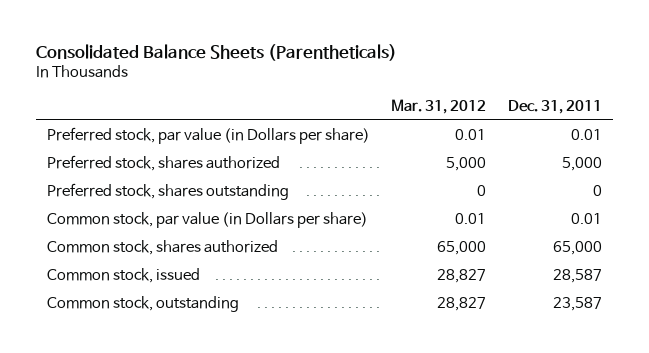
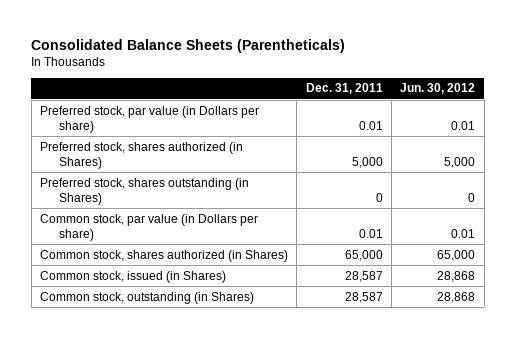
- | Mar. 31, 2012 | Dec. 31, 2011
+ | Dec. 31, 2011 | Jun. 30, 2012
- Preferred stock, shares authorized | 5,000 | 5,000
- Preferred stock, shares outstanding | 0 | 0
+ Preferred stock, shares authorized (in Shares) | 5,000 | 5,000
+ Preferred stock, shares outstanding (in Shares) | 0 | 0
- Common stock, shares authorized | 65,000 | 65,000
- Common stock, issued | 28,827 | 28,587
- Common stock, outstanding | 28,827 | 23,587
+ Common stock, shares authorized (in Shares) | 65,000 | 65,000
+ Common stock, issued (in Shares) | 28,587 | 28,868
+ Common stock, outstanding (in Shares) | 28,587 | 28,868

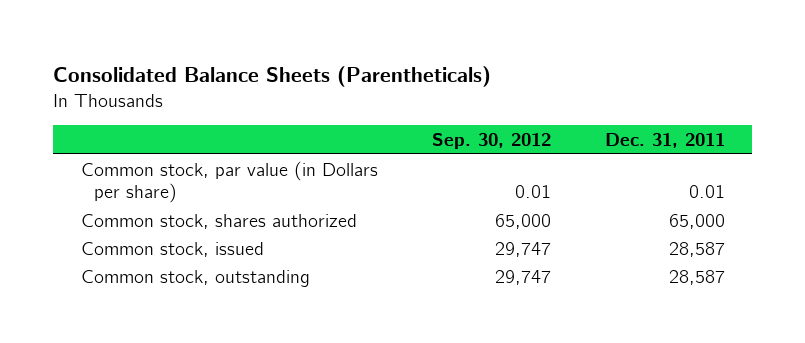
- | Dec. 31, 2011 | Jun. 30, 2012
+ | Sep. 30, 2012 | Dec. 31, 2011
- Preferred stock, par value (in Dollars per share) | 0.01 | 0.01
- Preferred stock, shares authorized (in Shares) | 5,000 | 5,000
- Preferred stock, shares outstanding (in Shares) | 0 | 0
- Common stock, shares authorized (in Shares) | 65,000 | 65,000
- Common stock, issued (in Shares) | 28,587 | 28,868
- Common stock, outstanding (in Shares) | 28,587 | 28,868
+ Common stock, shares authorized | 65,000 | 65,000
+ Common stock, issued | 29,747 | 28,587
+ Common stock, outstanding | 29,747 | 28,587

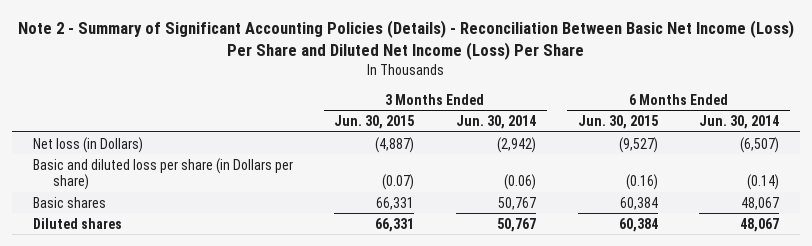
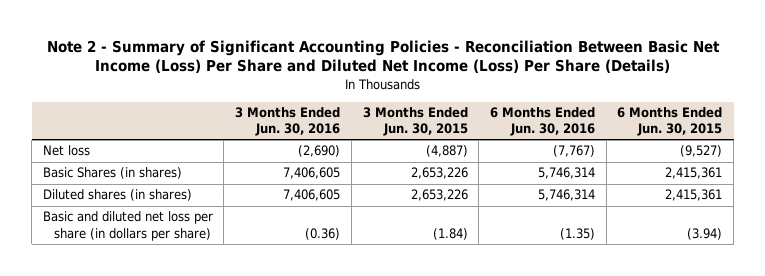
- Note 2 - Summary of Significant Accounting Policies (Details) - Reconciliation Between Basic Net Income (Loss) Per Share and Diluted Net Income (Loss) Per Share
+ Note 2 - Summary of Significant Accounting Policies - Reconciliation Between Basic Net Income (Loss) Per Share and Diluted Net Income (Loss) Per Share (Details)
- | 3 Months Ended Jun. 30, 2015 | 3 Months Ended Jun. 30, 2014 | 6 Months Ended Jun. 30, 2015 | 6 Months Ended Jun. 30, 2014
+ | 3 Months Ended Jun. 30, 2016 | 3 Months Ended Jun. 30, 2015 | 6 Months Ended Jun. 30, 2016 | 6 Months Ended Jun. 30, 2015
- Net loss (in Dollars) | (4,887) | (2,942) | (9,527) | (6,507)
- Basic and diluted loss per share (in Dollars per share) | (0.07) | (0.06) | (0.16) | (0.14)
- Basic shares | 66,331 | 50,767 | 60,384 | 48,067
- Diluted shares | 66,331 | 50,767 | 60,384 | 48,067
+ Net loss | (2,690) | (4,887) | (7,767) | (9,527)
+ Basic Shares (in shares) | 7,406,605 | 2,653,226 | 5,746,314 | 2,415,361
+ Diluted shares (in shares) | 7,406,605 | 2,653,226 | 5,746,314 | 2,415,361
+ Basic and diluted net loss per share (in dollars per share) | (0.36) | (1.84) | (1.35) | (3.94)

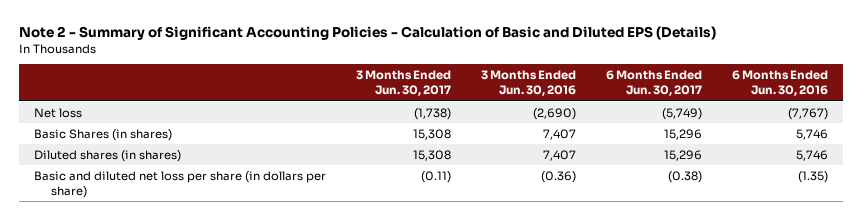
- Note 2 - Summary of Significant Accounting Policies - Reconciliation Between Basic Net Income (Loss) Per Share and Diluted Net Income (Loss) Per Share (Details)
+ Note 2 - Summary of Significant Accounting Policies - Calculation of Basic and Diluted EPS (Details)
- | 3 Months Ended Jun. 30, 2016 | 3 Months Ended Jun. 30, 2015 | 6 Months Ended Jun. 30, 2016 | 6 Months Ended Jun. 30, 2015
+ | 3 Months Ended Jun. 30, 2017 | 3 Months Ended Jun. 30, 2016 | 6 Months Ended Jun. 30, 2017 | 6 Months Ended Jun. 30, 2016
- Basic Shares (in shares) | 7,406,605 | 2,653,226 | 5,746,314 | 2,415,361
- Diluted shares (in shares) | 7,406,605 | 2,653,226 | 5,746,314 | 2,415,361
+ Basic Shares (in shares) | 15,308 | 7,407 | 15,296 | 5,746
+ Diluted shares (in shares) | 15,308 | 7,407 | 15,296 | 5,746

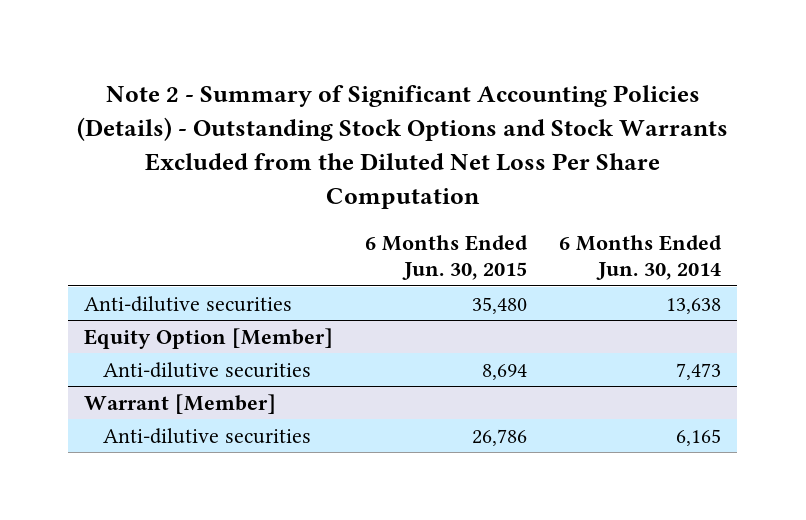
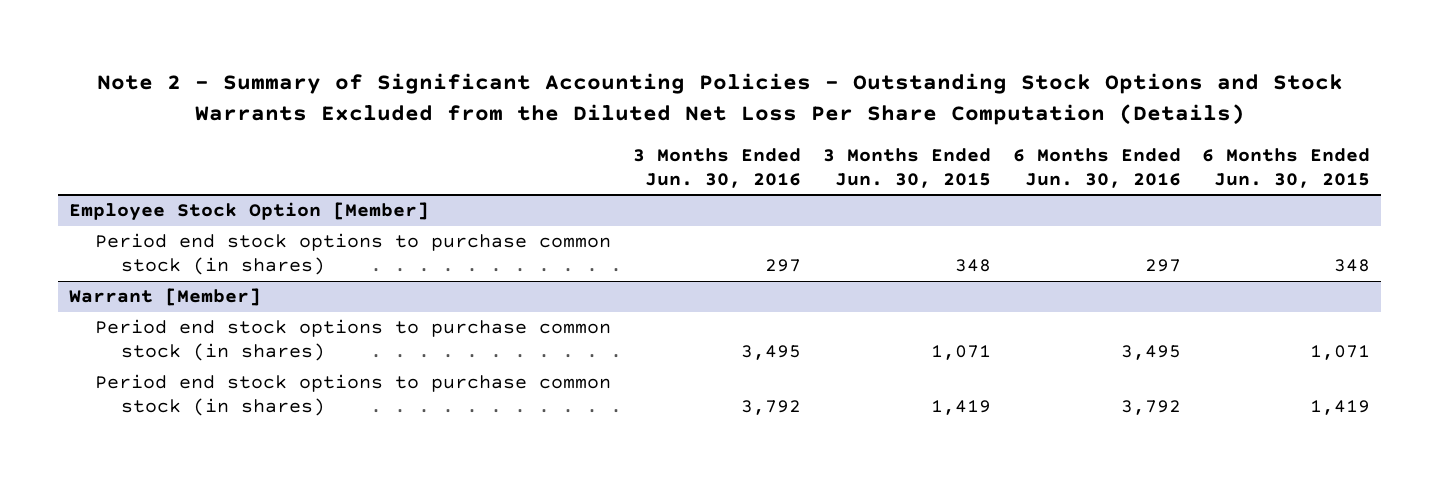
- Note 2 - Summary of Significant Accounting Policies (Details) - Outstanding Stock Options and Stock Warrants Excluded from the Diluted Net Loss Per Share Computation
+ Note 2 - Summary of Significant Accounting Policies - Outstanding Stock Options and Stock Warrants Excluded from the Diluted Net Loss Per Share Computation (Details)
- | 6 Months Ended Jun. 30, 2015 | 6 Months Ended Jun. 30, 2014
+ | 3 Months Ended Jun. 30, 2016 | 3 Months Ended Jun. 30, 2015 | 6 Months Ended Jun. 30, 2016 | 6 Months Ended Jun. 30, 2015
- Anti-dilutive securities | 35,480 | 13,638
- Equity Option [Member]
- Anti-dilutive securities | 8,694 | 7,473
+ Employee Stock Option [Member]
+ Period end stock options to purchase common stock (in shares) | 297 | 348 | 297 | 348
@ Warrant [Member]
- Anti-dilutive securities | 26,786 | 6,165
+ Period end stock options to purchase common stock (in shares) | 3,495 | 1,071 | 3,495 | 1,071
+ Period end stock options to purchase common stock (in shares) | 3,792 | 1,419 | 3,792 | 1,419

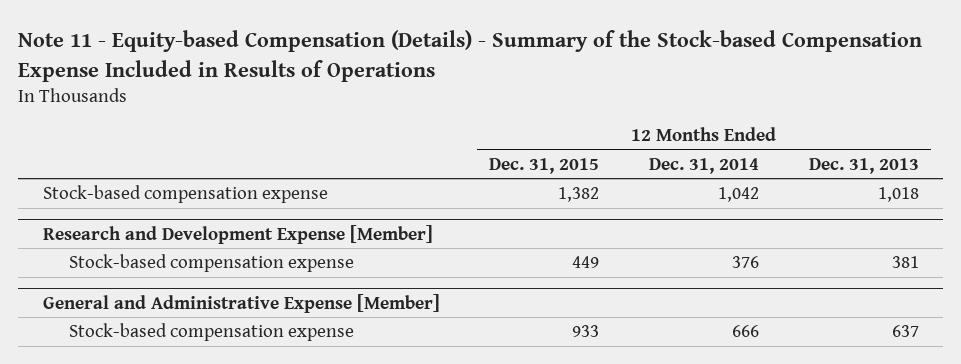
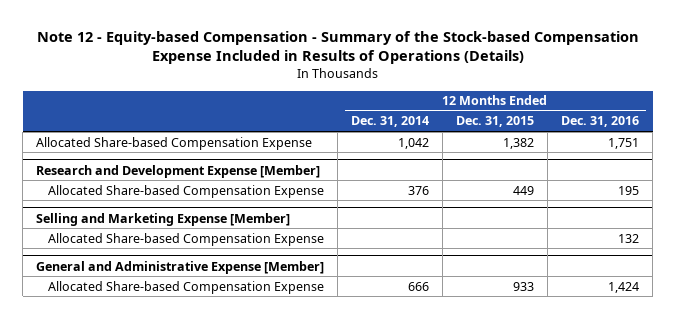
- Note 11 - Equity-based Compensation (Details) - Summary of the Stock-based Compensation Expense Included in Results of Operations
+ Note 12 - Equity-based Compensation - Summary of the Stock-based Compensation Expense Included in Results of Operations (Details)
- | 12 Months Ended Dec. 31, 2015 | 12 Months Ended Dec. 31, 2014 | 12 Months Ended Dec. 31, 2013
+ | 12 Months Ended Dec. 31, 2014 | 12 Months Ended Dec. 31, 2015 | 12 Months Ended Dec. 31, 2016
- Stock-based compensation expense | 1,382 | 1,042 | 1,018
+ Allocated Share-based Compensation Expense | 1,042 | 1,382 | 1,751
@ Research and Development Expense [Member]
- Stock-based compensation expense | 449 | 376 | 381
+ Allocated Share-based Compensation Expense | 376 | 449 | 195
+ Selling and Marketing Expense [Member]
+ Allocated Share-based Compensation Expense | | | 132
@ General and Administrative Expense [Member]
- Stock-based compensation expense | 933 | 666 | 637
+ Allocated Share-based Compensation Expense | 666 | 933 | 1,424

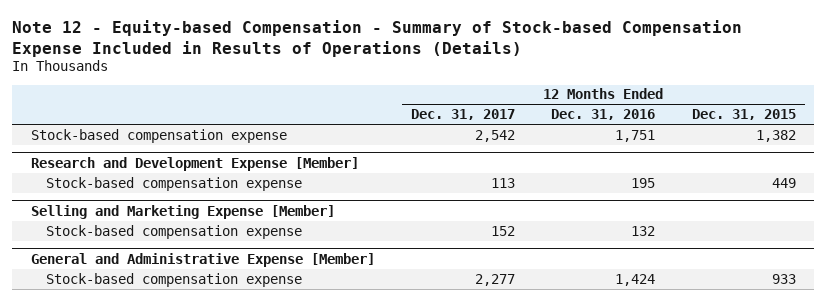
- Note 12 - Equity-based Compensation - Summary of the Stock-based Compensation Expense Included in Results of Operations (Details)
+ Note 12 - Equity-based Compensation - Summary of Stock-based Compensation Expense Included in Results of Operations (Details)
- | 12 Months Ended Dec. 31, 2014 | 12 Months Ended Dec. 31, 2015 | 12 Months Ended Dec. 31, 2016
+ | 12 Months Ended Dec. 31, 2017 | 12 Months Ended Dec. 31, 2016 | 12 Months Ended Dec. 31, 2015
- Allocated Share-based Compensation Expense | 1,042 | 1,382 | 1,751
+ Stock-based compensation expense | 2,542 | 1,751 | 1,382
@ Research and Development Expense [Member]
- Allocated Share-based Compensation Expense | 376 | 449 | 195
+ Stock-based compensation expense | 113 | 195 | 449
@ Selling and Marketing Expense [Member]
- Allocated Share-based Compensation Expense | | | 132
+ Stock-based compensation expense | 152 | 132 |
@ General and Administrative Expense [Member]
- Allocated Share-based Compensation Expense | 666 | 933 | 1,424
+ Stock-based compensation expense | 2,277 | 1,424 | 933

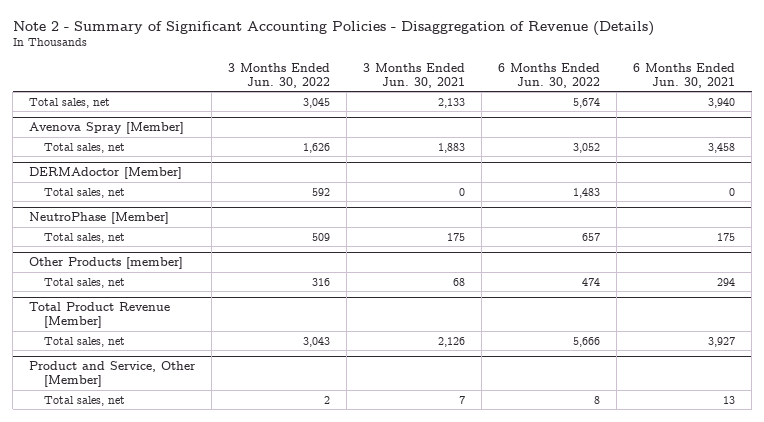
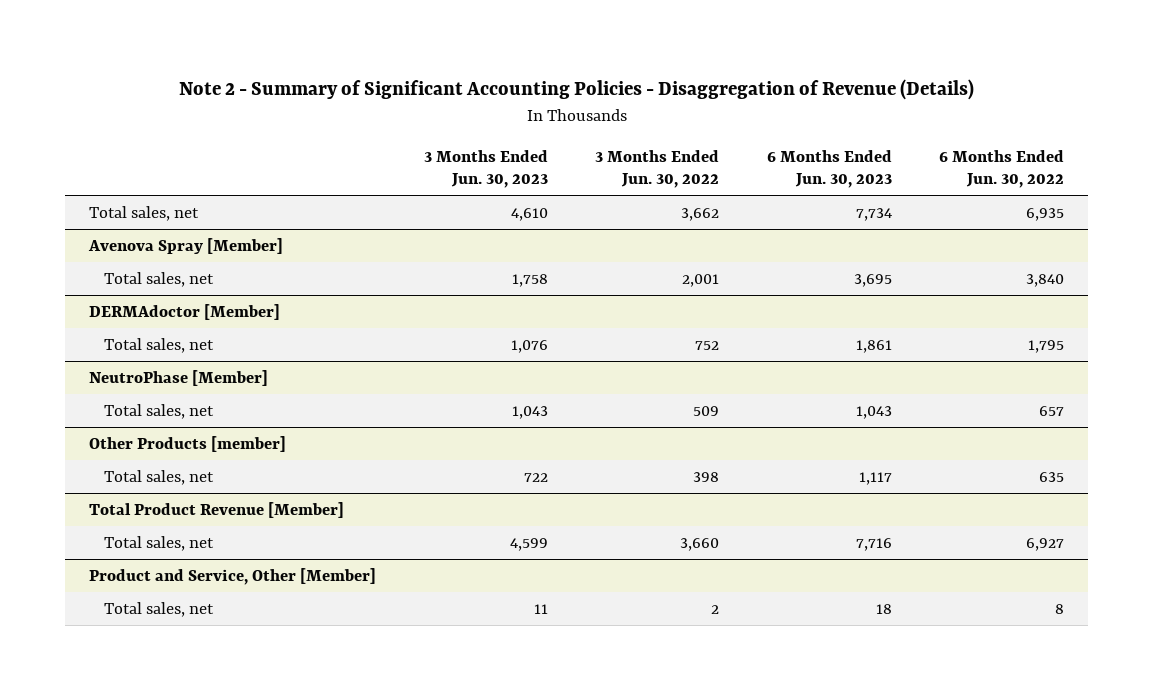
- | 3 Months Ended Jun. 30, 2022 | 3 Months Ended Jun. 30, 2021 | 6 Months Ended Jun. 30, 2022 | 6 Months Ended Jun. 30, 2021
+ | 3 Months Ended Jun. 30, 2023 | 3 Months Ended Jun. 30, 2022 | 6 Months Ended Jun. 30, 2023 | 6 Months Ended Jun. 30, 2022
- Total sales, net | 3,045 | 2,133 | 5,674 | 3,940
+ Total sales, net | 4,610 | 3,662 | 7,734 | 6,935
@ Avenova Spray [Member]
- Total sales, net | 1,626 | 1,883 | 3,052 | 3,458
+ Total sales, net | 1,758 | 2,001 | 3,695 | 3,840
@ DERMAdoctor [Member]
- Total sales, net | 592 | 0 | 1,483 | 0
+ Total sales, net | 1,076 | 752 | 1,861 | 1,795
@ Other Products [member]
- Total sales, net | 316 | 68 | 474 | 294
+ Total sales, net | 722 | 398 | 1,117 | 635
@ Total Product Revenue [Member]
- Total sales, net | 3,043 | 2,126 | 5,666 | 3,927
+ Total sales, net | 4,599 | 3,660 | 7,716 | 6,927

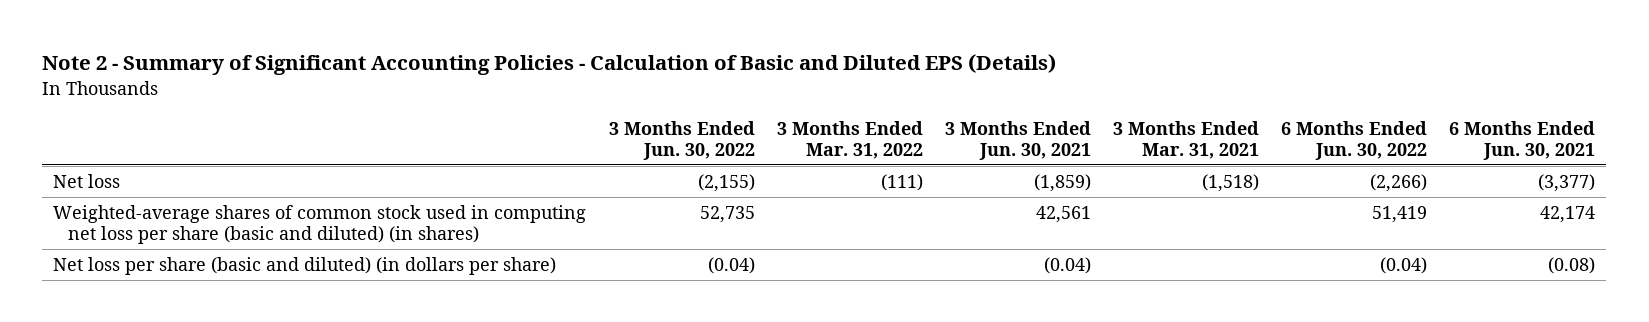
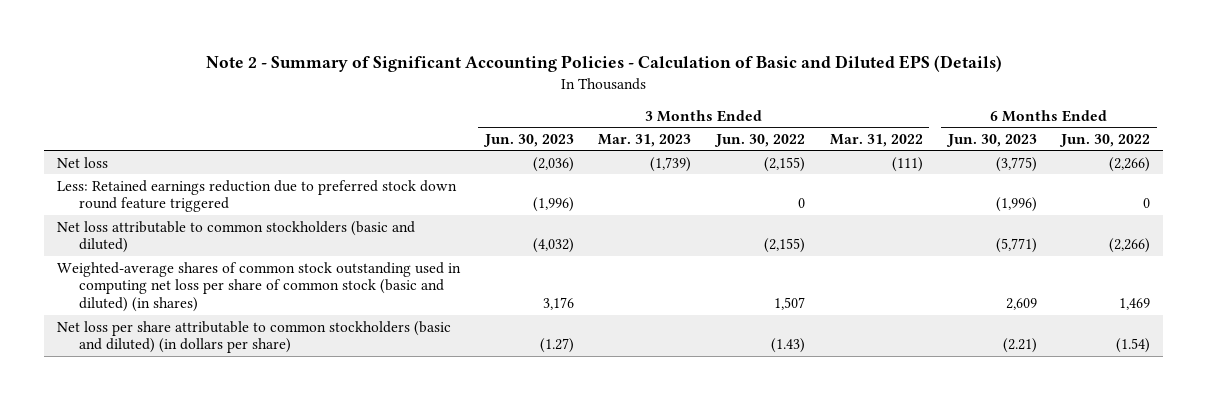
- | 3 Months Ended Jun. 30, 2022 | 3 Months Ended Mar. 31, 2022 | 3 Months Ended Jun. 30, 2021 | 3 Months Ended Mar. 31, 2021 | 6 Months Ended Jun. 30, 2022 | 6 Months Ended Jun. 30, 2021
+ | 3 Months Ended Jun. 30, 2023 | 3 Months Ended Mar. 31, 2023 | 3 Months Ended Jun. 30, 2022 | 3 Months Ended Mar. 31, 2022 | 6 Months Ended Jun. 30, 2023 | 6 Months Ended Jun. 30, 2022
- Weighted-average shares of common stock used in computing net loss per share (basic and diluted) (in shares) | 52,735 | | 42,561 | | 51,419 | 42,174
- Net loss per share (basic and diluted) (in dollars per share) | (0.04) | | (0.04) | | (0.04) | (0.08)
+ Less: Retained earnings reduction due to preferred stock down round feature triggered | (1,996) | | 0 | | (1,996) | 0
+ Net loss attributable to common stockholders (basic and diluted) | (4,032) | | (2,155) | | (5,771) | (2,266)
+ Weighted-average shares of common stock outstanding used in computing net loss per share of common stock (basic and diluted) (in shares) | 3,176 | | 1,507 | | 2,609 | 1,469
+ Net loss per share attributable to common stockholders (basic and diluted) (in dollars per share) | (1.27) | | (1.43) | | (2.21) | (1.54)

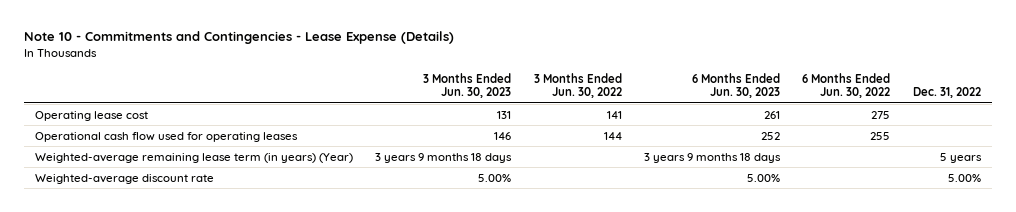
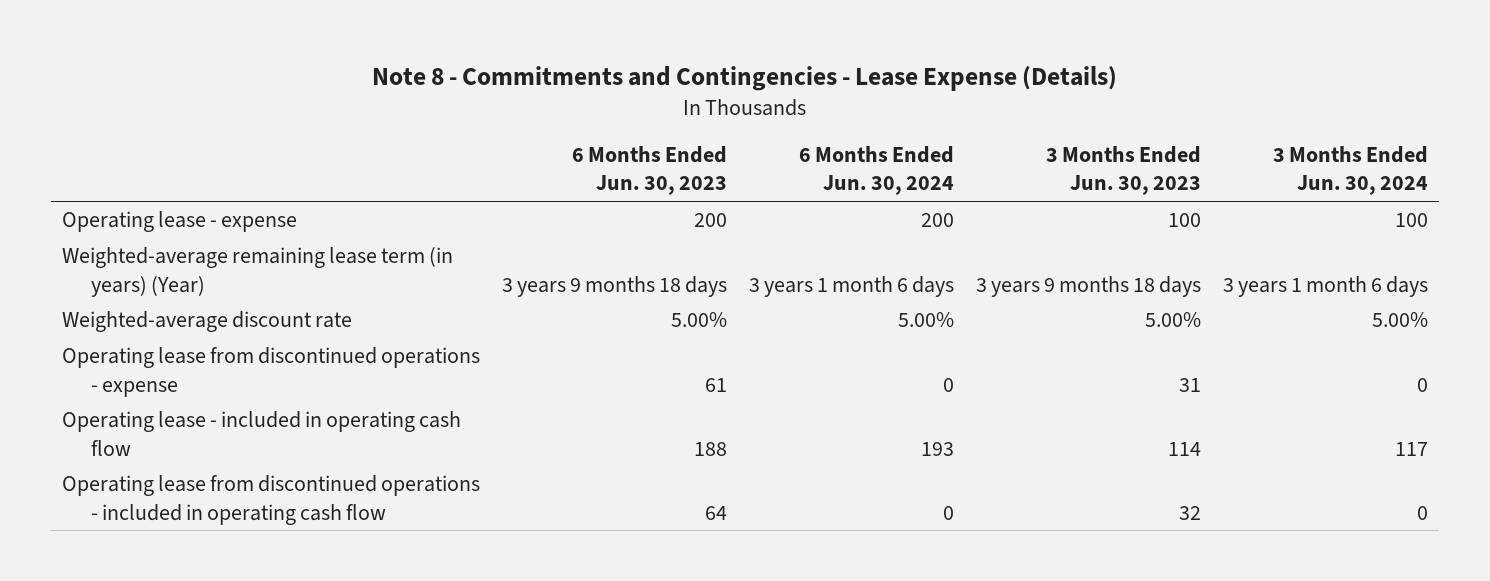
- Note 10 - Commitments and Contingencies - Lease Expense (Details)
+ Note 8 - Commitments and Contingencies - Lease Expense (Details)
- | 3 Months Ended Jun. 30, 2023 | 3 Months Ended Jun. 30, 2022 | 6 Months Ended Jun. 30, 2023 | 6 Months Ended Jun. 30, 2022 | Dec. 31, 2022
+ | 6 Months Ended Jun. 30, 2023 | 6 Months Ended Jun. 30, 2024 | 3 Months Ended Jun. 30, 2023 | 3 Months Ended Jun. 30, 2024
- Operating lease cost | 131 | 141 | 261 | 275 |
- Operational cash flow used for operating leases | 146 | 144 | 252 | 255 |
+ Operating lease - expense | 200 | 200 | 100 | 100
+ Operating lease from discontinued operations - expense | 61 | 0 | 31 | 0
+ Operating lease - included in operating cash flow | 188 | 193 | 114 | 117
+ Operating lease from discontinued operations - included in operating cash flow | 64 | 0 | 32 | 0

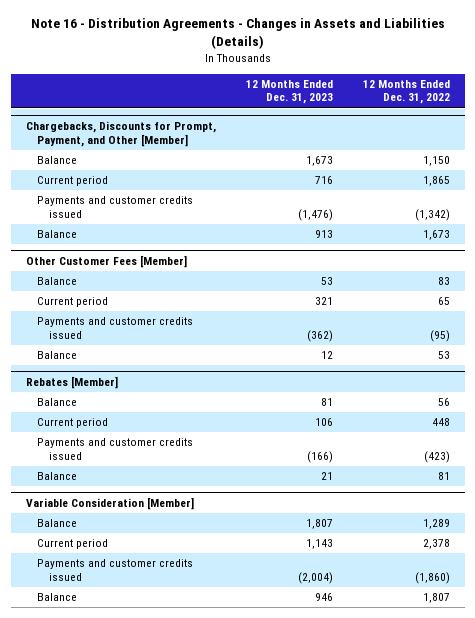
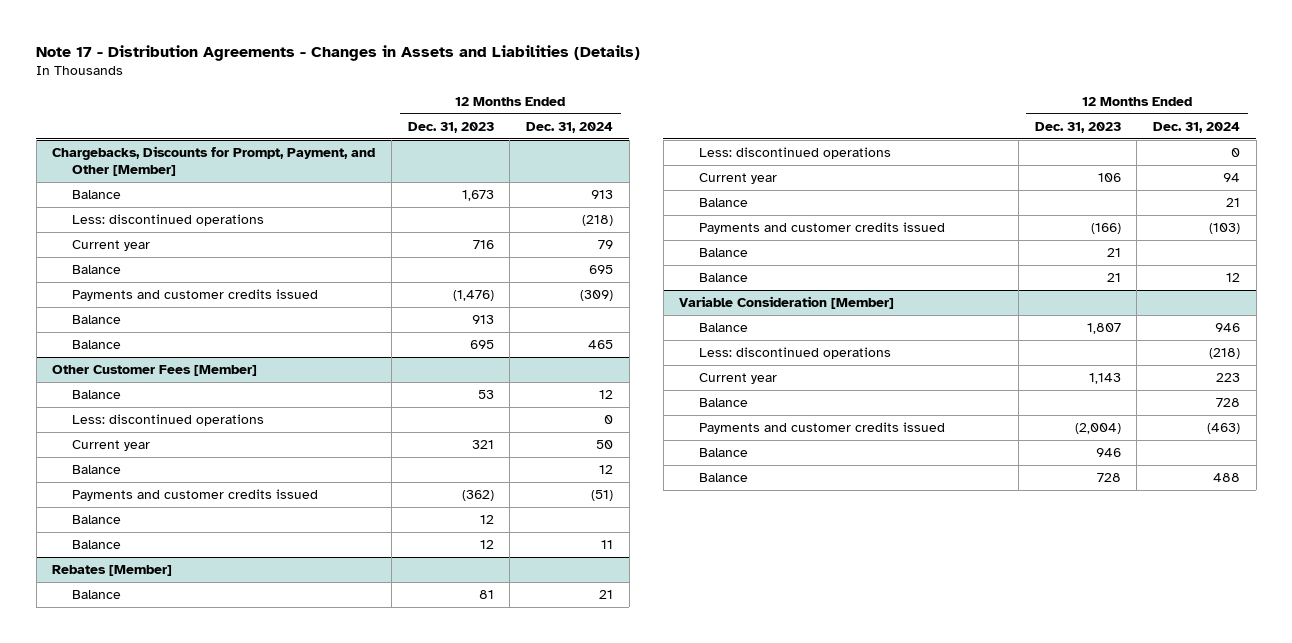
- Note 16 - Distribution Agreements - Changes in Assets and Liabilities (Details)
+ Note 17 - Distribution Agreements - Changes in Assets and Liabilities (Details)
- | 12 Months Ended Dec. 31, 2023 | 12 Months Ended Dec. 31, 2022
+ | 12 Months Ended Dec. 31, 2023 | 12 Months Ended Dec. 31, 2024
@ Chargebacks, Discounts for Prompt, Payment, and Other [Member]
- Current period | 716 | 1,865
+ Less: discontinued operations | | (218)
+ Current year | 716 | 79
+ Balance | | 695
+ Balance | 695 | 465
@ Other Customer Fees [Member]
- Current period | 321 | 65
+ Less: discontinued operations | | 0
+ Current year | 321 | 50
+ Balance | | 12
+ Balance | 12 | 11
@ Rebates [Member]
- Current period | 106 | 448
+ Less: discontinued operations | | 0
+ Current year | 106 | 94
+ Balance | | 21
+ Balance | 21 | 12
@ Variable Consideration [Member]
- Current period | 1,143 | 2,378
+ Less: discontinued operations | | (218)
+ Current year | 1,143 | 223
+ Balance | | 728
+ Balance | 728 | 488

